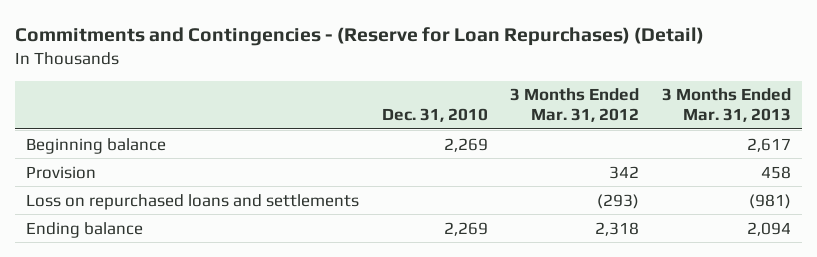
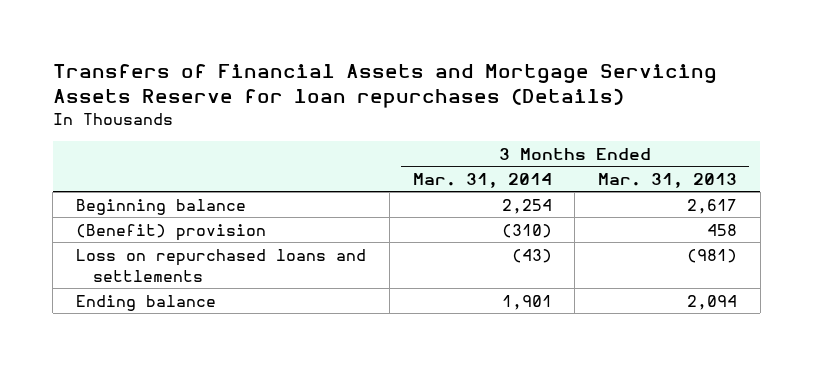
- Commitments and Contingencies - (Reserve for Loan Repurchases) (Detail)
+ Transfers of Financial Assets and Mortgage Servicing Assets Reserve for loan repurchases (Details)
- | Dec. 31, 2010 | 3 Months Ended Mar. 31, 2012 | 3 Months Ended Mar. 31, 2013
+ | 3 Months Ended Mar. 31, 2014 | 3 Months Ended Mar. 31, 2013
- Provision | | 342 | 458
+ (Benefit) provision | (310) | 458

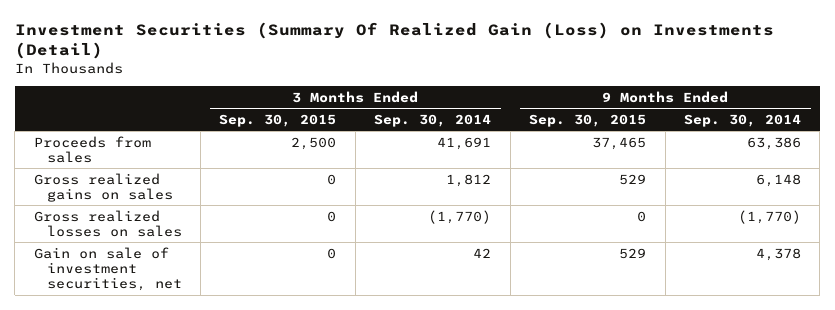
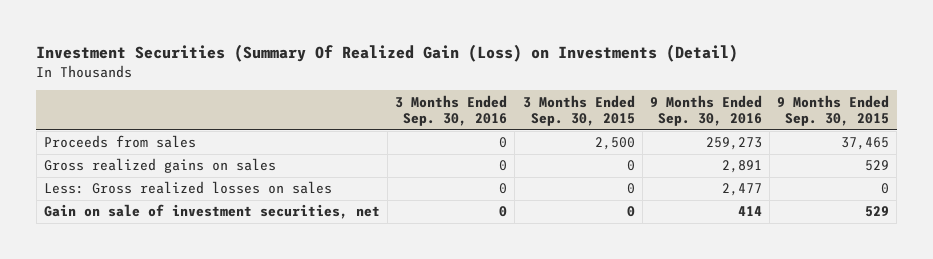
- | 3 Months Ended Sep. 30, 2015 | 3 Months Ended Sep. 30, 2014 | 9 Months Ended Sep. 30, 2015 | 9 Months Ended Sep. 30, 2014
+ | 3 Months Ended Sep. 30, 2016 | 3 Months Ended Sep. 30, 2015 | 9 Months Ended Sep. 30, 2016 | 9 Months Ended Sep. 30, 2015
- Gross realized losses on sales | 0 | (1,770) | 0 | (1,770)
+ Less: Gross realized losses on sales | 0 | 0 | 2,477 | 0

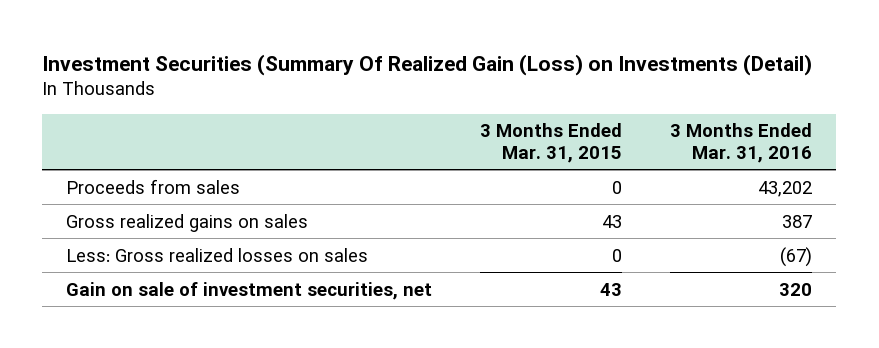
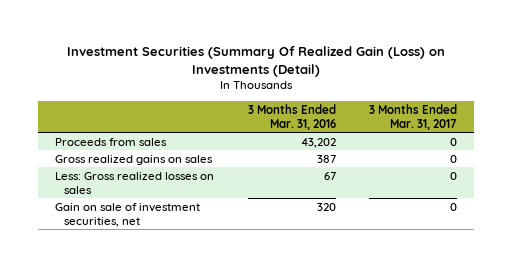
- | 3 Months Ended Mar. 31, 2015 | 3 Months Ended Mar. 31, 2016
+ | 3 Months Ended Mar. 31, 2016 | 3 Months Ended Mar. 31, 2017
- Less: Gross realized losses on sales | 0 | (67)
+ Less: Gross realized losses on sales | 67 | 0

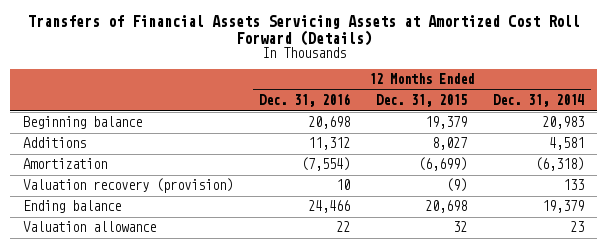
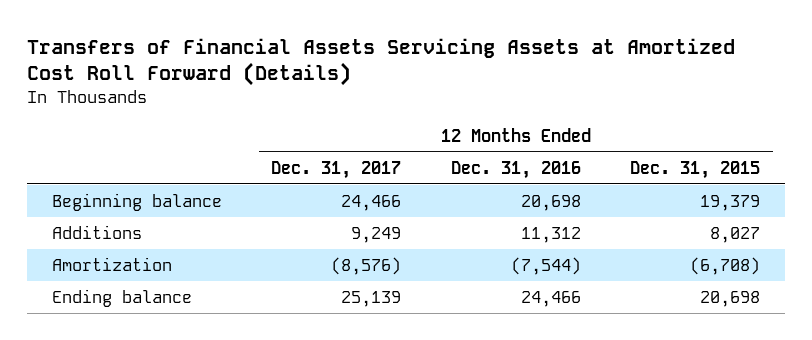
- | 12 Months Ended Dec. 31, 2016 | 12 Months Ended Dec. 31, 2015 | 12 Months Ended Dec. 31, 2014
+ | 12 Months Ended Dec. 31, 2017 | 12 Months Ended Dec. 31, 2016 | 12 Months Ended Dec. 31, 2015
- Amortization | (7,554) | (6,699) | (6,318)
- Valuation recovery (provision) | 10 | (9) | 133
+ Amortization | (8,576) | (7,544) | (6,708)
- Valuation allowance | 22 | 32 | 23

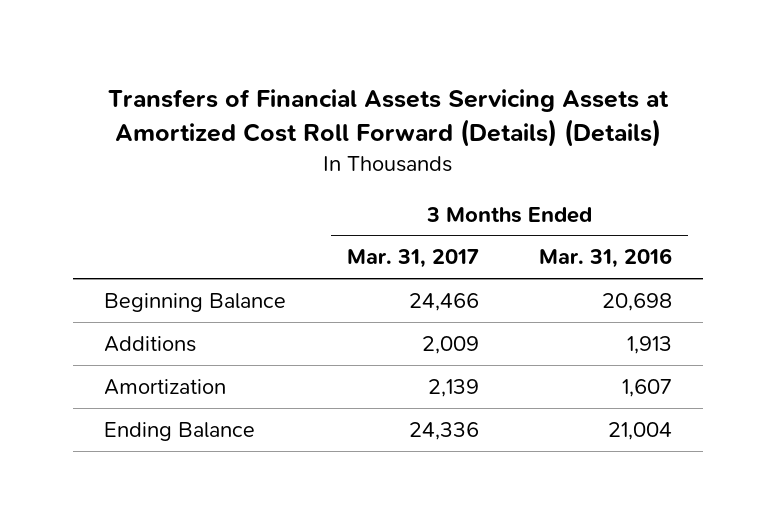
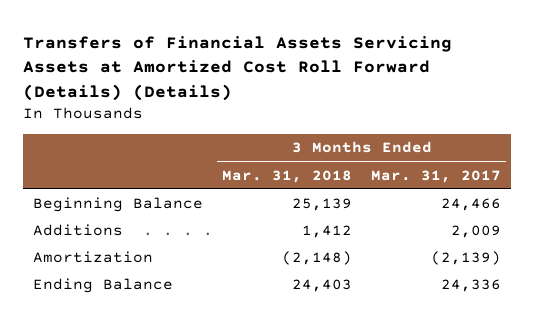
- | 3 Months Ended Mar. 31, 2017 | 3 Months Ended Mar. 31, 2016
+ | 3 Months Ended Mar. 31, 2018 | 3 Months Ended Mar. 31, 2017
- Amortization | 2,139 | 1,607
+ Amortization | (2,148) | (2,139)

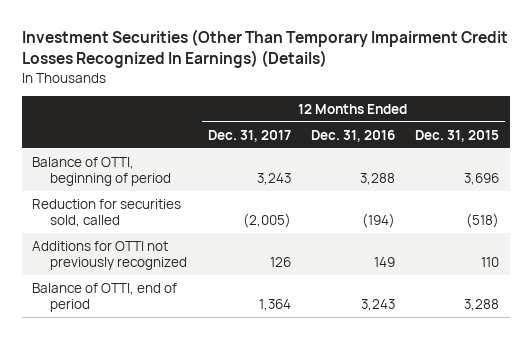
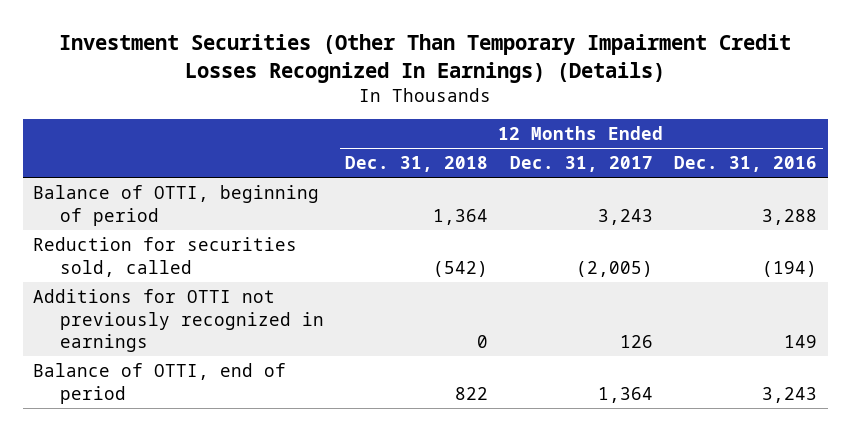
- | 12 Months Ended Dec. 31, 2017 | 12 Months Ended Dec. 31, 2016 | 12 Months Ended Dec. 31, 2015
+ | 12 Months Ended Dec. 31, 2018 | 12 Months Ended Dec. 31, 2017 | 12 Months Ended Dec. 31, 2016
- Additions for OTTI not previously recognized | 126 | 149 | 110
+ Additions for OTTI not previously recognized in earnings | 0 | 126 | 149

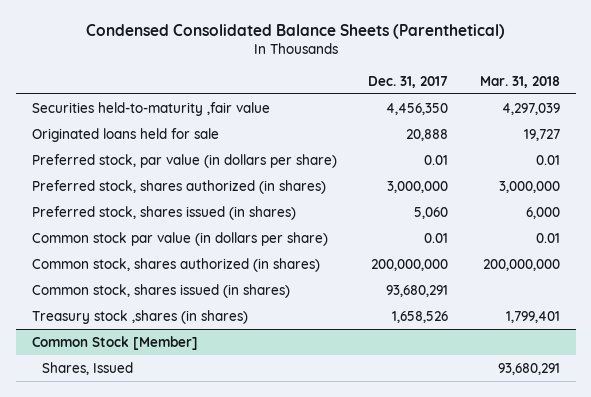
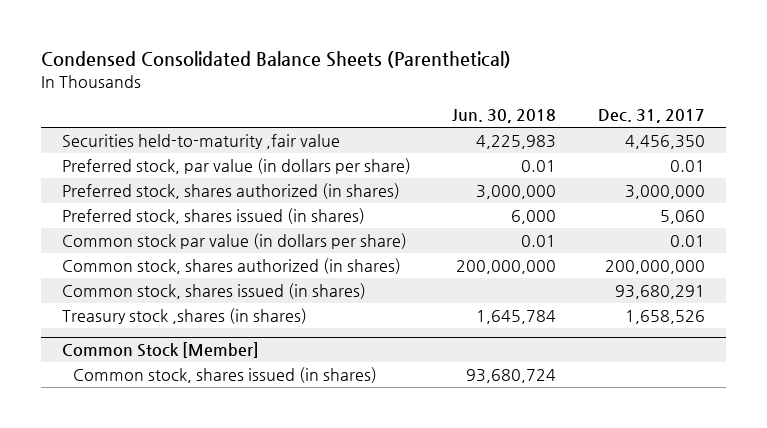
- | Dec. 31, 2017 | Mar. 31, 2018
+ | Jun. 30, 2018 | Dec. 31, 2017
- Originated loans held for sale | 20,888 | 19,727
@ Common Stock [Member]
- Shares, Issued | | 93,680,291
+ Common stock, shares issued (in shares) | 93,680,724 |

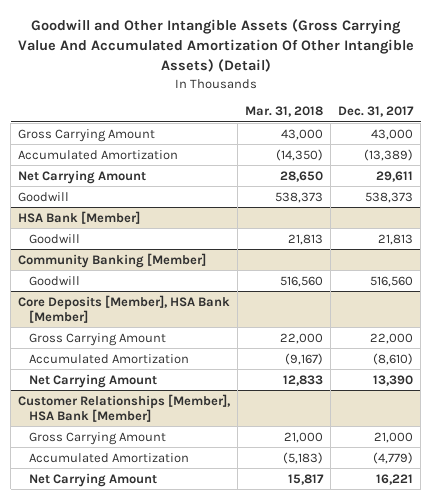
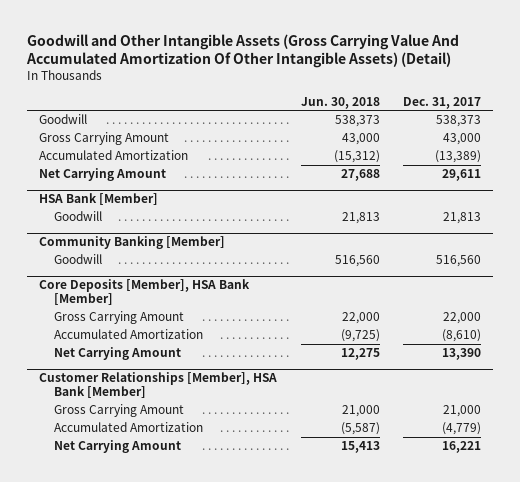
- | Mar. 31, 2018 | Dec. 31, 2017
+ | Jun. 30, 2018 | Dec. 31, 2017
moved up: Goodwill | 538,373 | 538,373

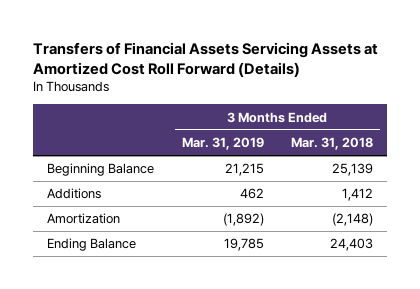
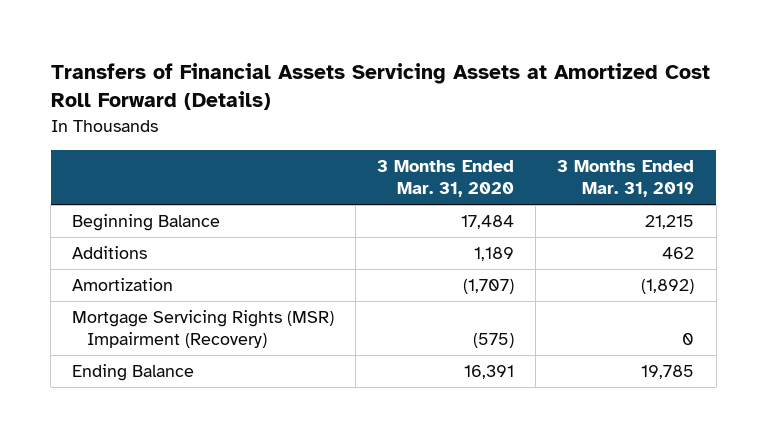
- | 3 Months Ended Mar. 31, 2019 | 3 Months Ended Mar. 31, 2018
+ | 3 Months Ended Mar. 31, 2020 | 3 Months Ended Mar. 31, 2019
+ Mortgage Servicing Rights (MSR) Impairment (Recovery) | (575) | 0

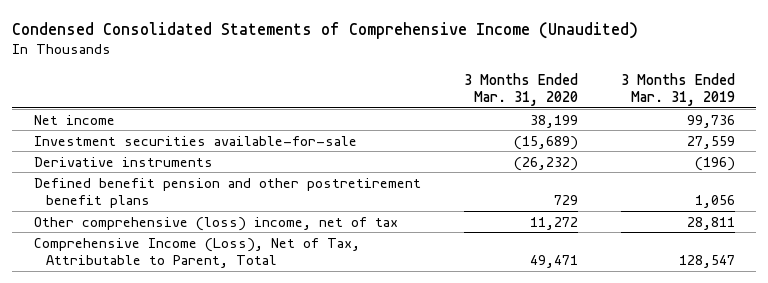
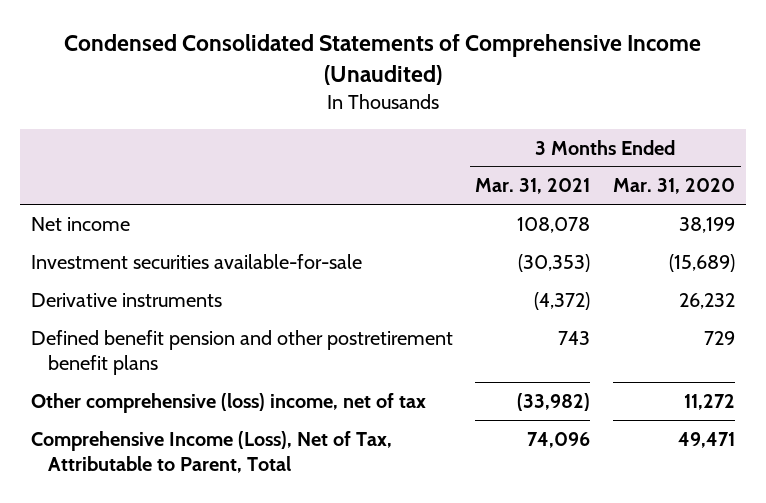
- | 3 Months Ended Mar. 31, 2020 | 3 Months Ended Mar. 31, 2019
+ | 3 Months Ended Mar. 31, 2021 | 3 Months Ended Mar. 31, 2020
- Derivative instruments | (26,232) | (196)
+ Derivative instruments | (4,372) | 26,232

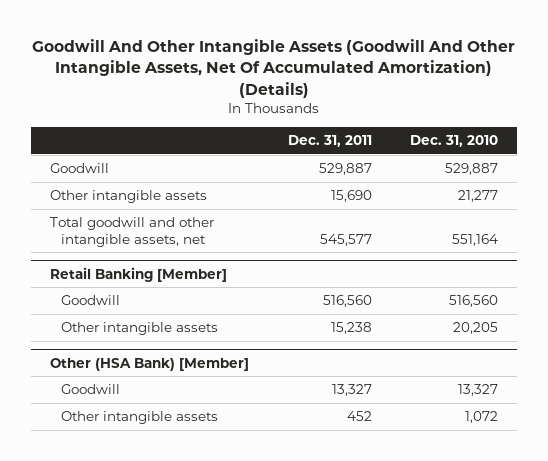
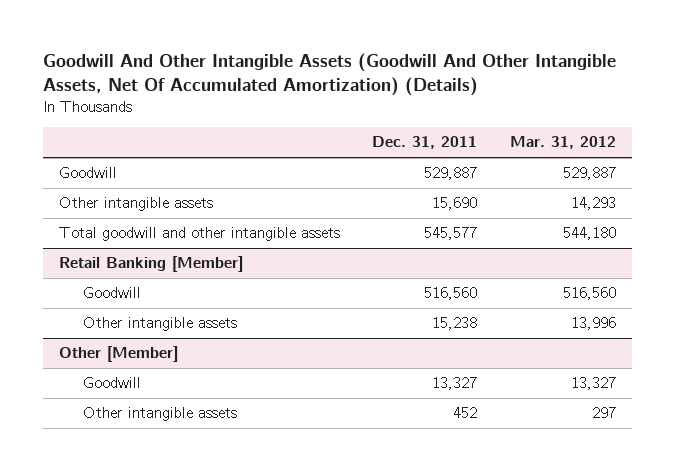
- | Dec. 31, 2011 | Dec. 31, 2010
+ | Dec. 31, 2011 | Mar. 31, 2012
- Total goodwill and other intangible assets, net | 545,577 | 551,164
+ Total goodwill and other intangible assets | 545,577 | 544,180
- Other (HSA Bank) [Member]
+ Other [Member]

